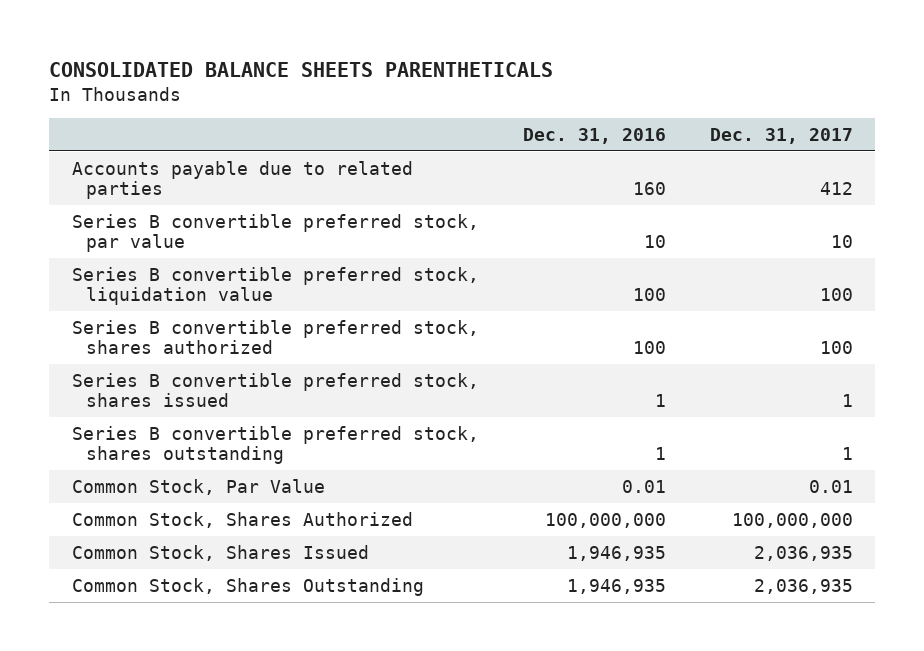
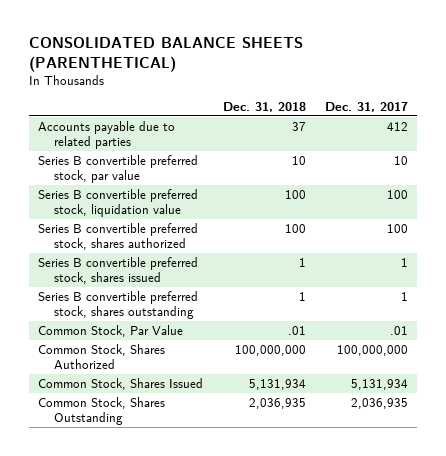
- CONSOLIDATED BALANCE SHEETS PARENTHETICALS
+ CONSOLIDATED BALANCE SHEETS (PARENTHETICAL)
- | Dec. 31, 2016 | Dec. 31, 2017
+ | Dec. 31, 2018 | Dec. 31, 2017
- Common Stock, Par Value | 0.01 | 0.01
+ Common Stock, Par Value | .01 | .01
- Common Stock, Shares Issued | 1,946,935 | 2,036,935
+ Common Stock, Shares Issued | 5,131,934 | 5,131,934

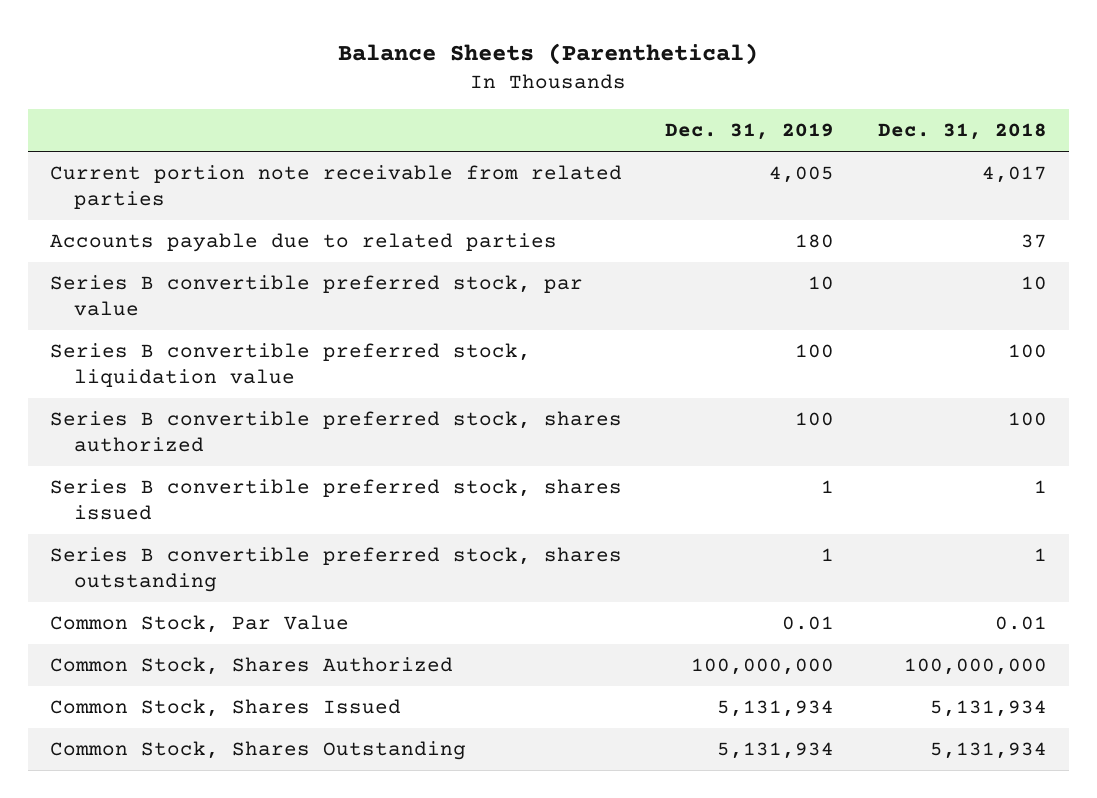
- CONSOLIDATED BALANCE SHEETS (PARENTHETICAL)
+ Balance Sheets (Parenthetical)
- | Dec. 31, 2018 | Dec. 31, 2017
+ | Dec. 31, 2019 | Dec. 31, 2018
+ Current portion note receivable from related parties | 4,005 | 4,017
- Common Stock, Par Value | .01 | .01
+ Common Stock, Par Value | 0.01 | 0.01
- Common Stock, Shares Outstanding | 2,036,935 | 2,036,935
+ Common Stock, Shares Outstanding | 5,131,934 | 5,131,934

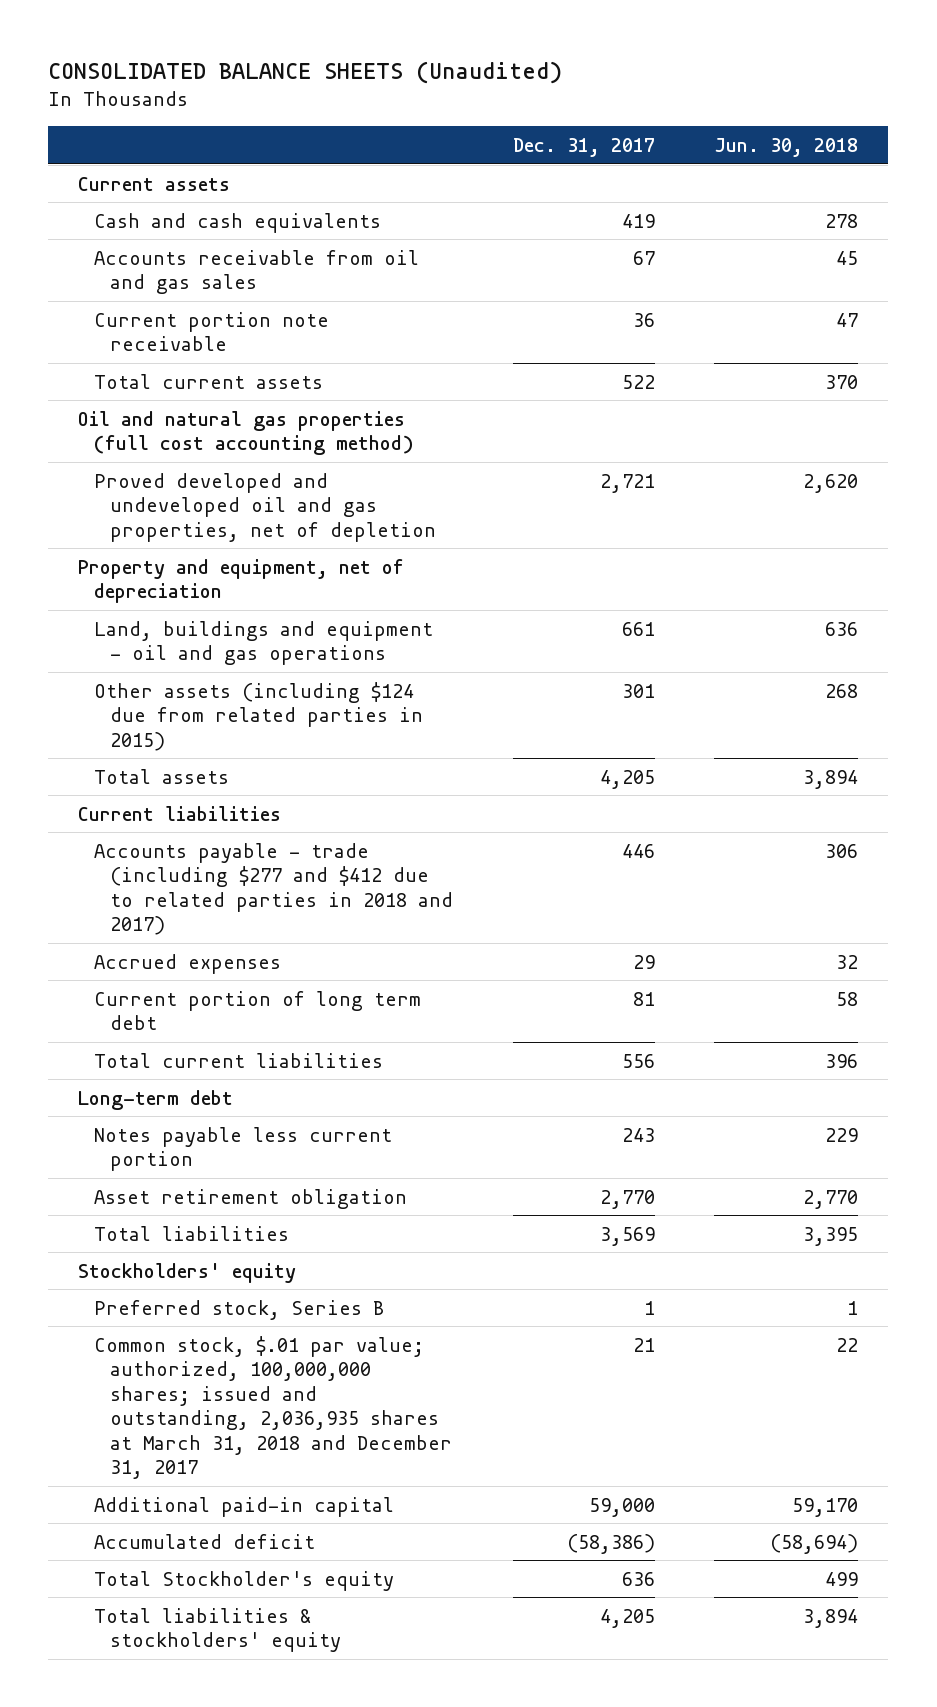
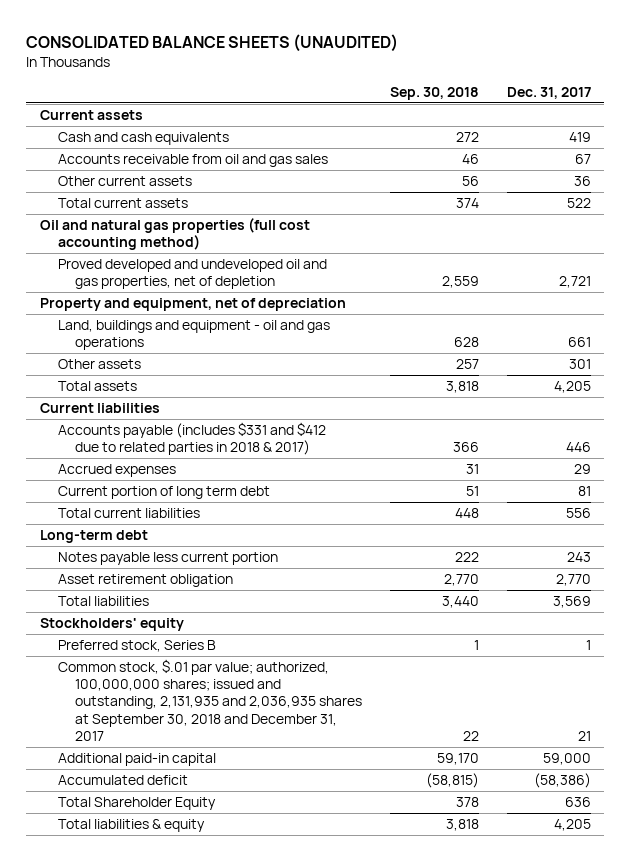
- CONSOLIDATED BALANCE SHEETS (Unaudited)
+ CONSOLIDATED BALANCE SHEETS (UNAUDITED)
- | Dec. 31, 2017 | Jun. 30, 2018
+ | Sep. 30, 2018 | Dec. 31, 2017
- Current portion note receivable | 36 | 47
+ Other current assets | 56 | 36
- Other assets (including $124 due from related parties in 2015) | 301 | 268
+ Other assets | 257 | 301
- Accounts payable - trade (including $277 and $412 due to related parties in 2018 and 2017) | 446 | 306
+ Accounts payable (includes $331 and $412 due to related parties in 2018 & 2017) | 366 | 446
- Common stock, $.01 par value; authorized, 100,000,000 shares; issued and outstanding, 2,036,935 shares at March 31, 2018 and December 31, 2017 | 21 | 22
+ Common stock, $.01 par value; authorized, 100,000,000 shares; issued and outstanding, 2,131,935 and 2,036,935 shares at September 30, 2018 and December 31, 2017 | 22 | 21
- Total Stockholder's equity | 636 | 499
- Total liabilities & stockholders' equity | 4,205 | 3,894
+ Total Shareholder Equity | 378 | 636
+ Total liabilities & equity | 3,818 | 4,205

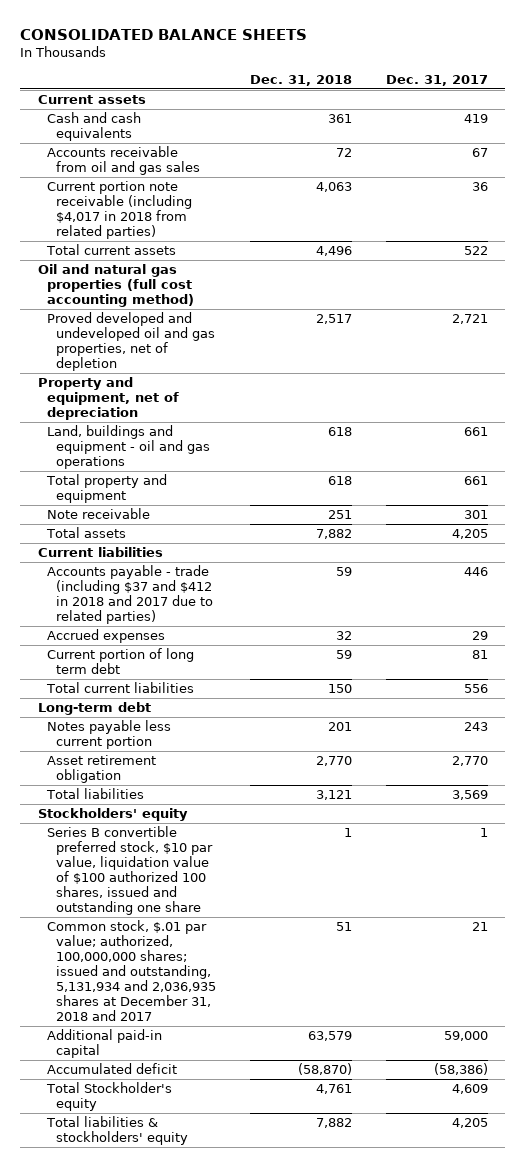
- CONSOLIDATED BALANCE SHEETS (UNAUDITED)
+ CONSOLIDATED BALANCE SHEETS
- | Sep. 30, 2018 | Dec. 31, 2017
+ | Dec. 31, 2018 | Dec. 31, 2017
- Other current assets | 56 | 36
+ Current portion note receivable (including $4,017 in 2018 from related parties) | 4,063 | 36
- Other assets | 257 | 301
+ Total property and equipment | 618 | 661
+ Note receivable | 251 | 301
- Accounts payable (includes $331 and $412 due to related parties in 2018 & 2017) | 366 | 446
+ Accounts payable - trade (including $37 and $412 in 2018 and 2017 due to related parties) | 59 | 446
- Preferred stock, Series B | 1 | 1
- Common stock, $.01 par value; authorized, 100,000,000 shares; issued and outstanding, 2,131,935 and 2,036,935 shares at September 30, 2018 and December 31, 2017 | 22 | 21
+ Series B convertible preferred stock, $10 par value, liquidation value of $100 authorized 100 shares, issued and outstanding one share | 1 | 1
+ Common stock, $.01 par value; authorized, 100,000,000 shares; issued and outstanding, 5,131,934 and 2,036,935 shares at December 31, 2018 and 2017 | 51 | 21
- Total Shareholder Equity | 378 | 636
- Total liabilities & equity | 3,818 | 4,205
+ Total Stockholder's equity | 4,761 | 4,609
+ Total liabilities & stockholders' equity | 7,882 | 4,205

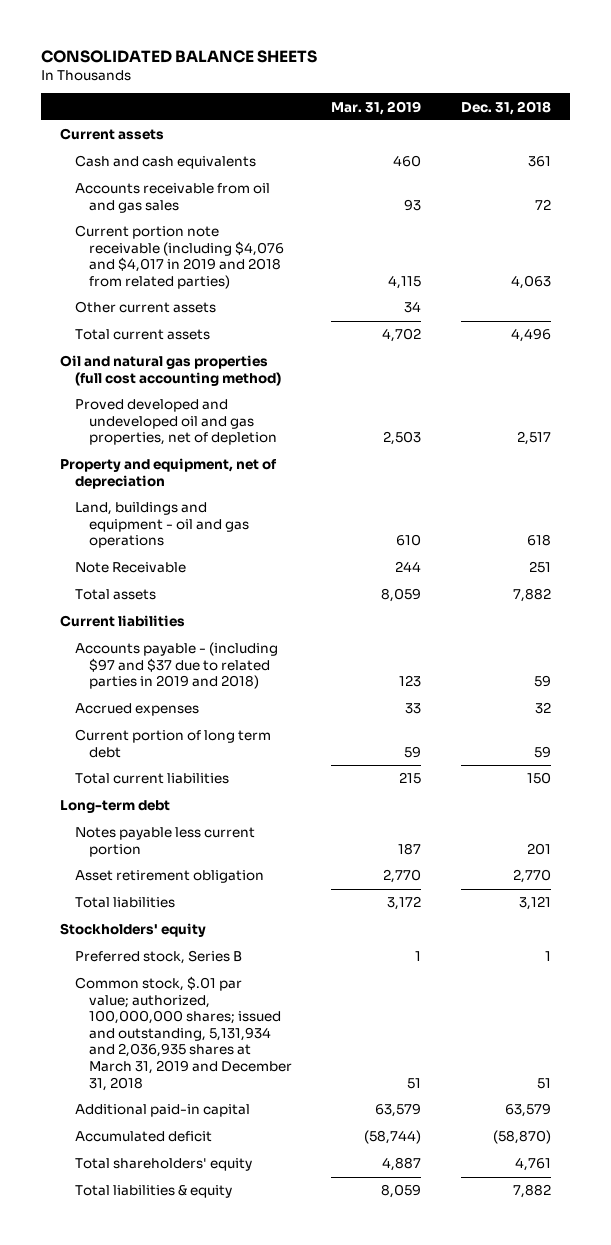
- | Dec. 31, 2018 | Dec. 31, 2017
+ | Mar. 31, 2019 | Dec. 31, 2018
- Current portion note receivable (including $4,017 in 2018 from related parties) | 4,063 | 36
+ Current portion note receivable (including $4,076 and $4,017 in 2019 and 2018 from related parties) | 4,115 | 4,063
+ Other current assets | 34 |
- Total property and equipment | 618 | 661
- Note receivable | 251 | 301
+ Note Receivable | 244 | 251
- Accounts payable - trade (including $37 and $412 in 2018 and 2017 due to related parties) | 59 | 446
+ Accounts payable - (including $97 and $37 due to related parties in 2019 and 2018) | 123 | 59
- Series B convertible preferred stock, $10 par value, liquidation value of $100 authorized 100 shares, issued and outstanding one share | 1 | 1
- Common stock, $.01 par value; authorized, 100,000,000 shares; issued and outstanding, 5,131,934 and 2,036,935 shares at December 31, 2018 and 2017 | 51 | 21
+ Preferred stock, Series B | 1 | 1
+ Common stock, $.01 par value; authorized, 100,000,000 shares; issued and outstanding, 5,131,934 and 2,036,935 shares at March 31, 2019 and December 31, 2018 | 51 | 51
- Total Stockholder's equity | 4,761 | 4,609
- Total liabilities & stockholders' equity | 7,882 | 4,205
+ Total shareholders' equity | 4,887 | 4,761
+ Total liabilities & equity | 8,059 | 7,882

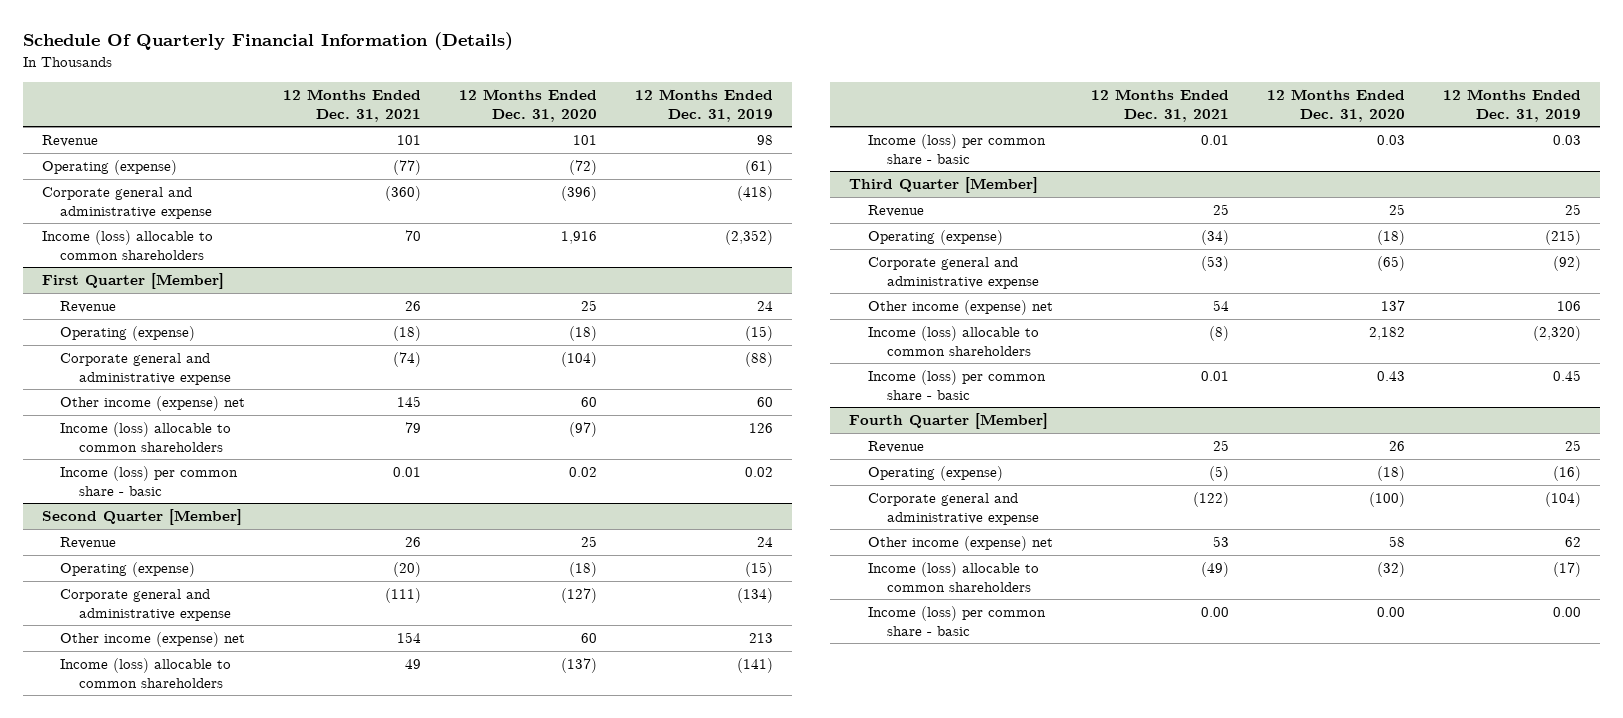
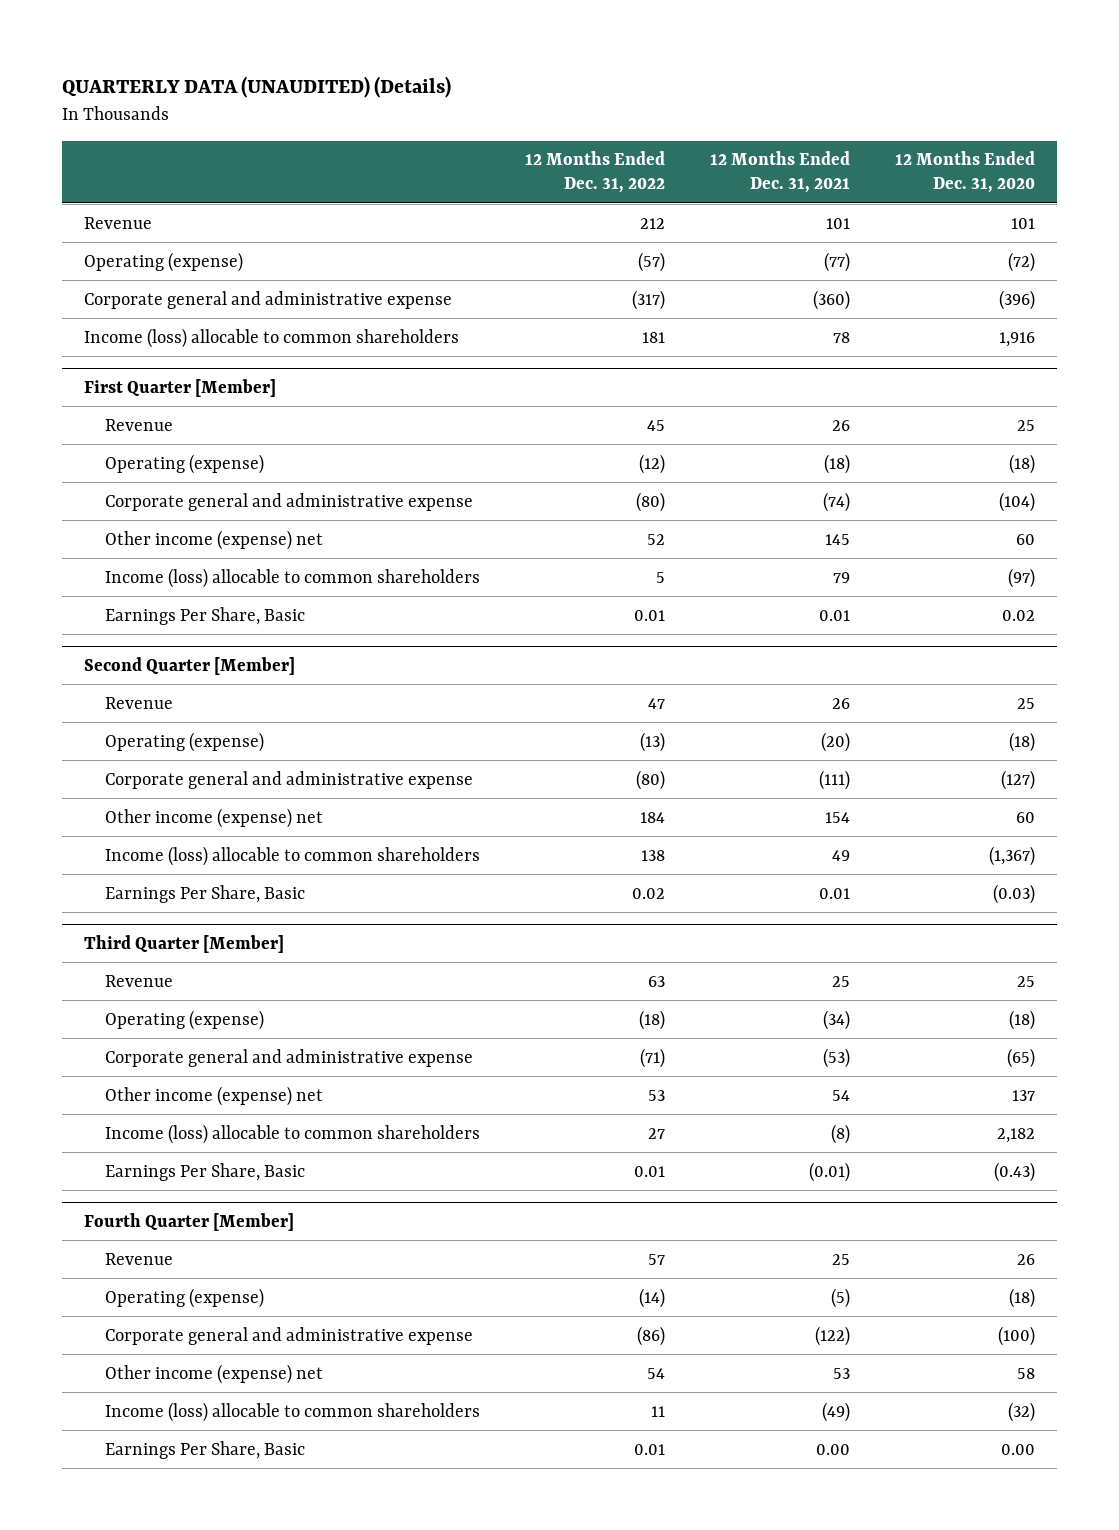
- Schedule Of Quarterly Financial Information (Details)
+ QUARTERLY DATA (UNAUDITED) (Details)
- | 12 Months Ended Dec. 31, 2021 | 12 Months Ended Dec. 31, 2020 | 12 Months Ended Dec. 31, 2019
+ | 12 Months Ended Dec. 31, 2022 | 12 Months Ended Dec. 31, 2021 | 12 Months Ended Dec. 31, 2020
- Income (loss) allocable to common shareholders | 70 | 1,916 | (2,352)
+ Income (loss) allocable to common shareholders | 181 | 78 | 1,916
@ First Quarter [Member]
- Income (loss) per common share - basic | 0.01 | 0.02 | 0.02
+ Earnings Per Share, Basic | 0.01 | 0.01 | 0.02
@ Second Quarter [Member]
- Income (loss) allocable to common shareholders | 49 | (137) | (141)
- Income (loss) per common share - basic | 0.01 | 0.03 | 0.03
+ Income (loss) allocable to common shareholders | 138 | 49 | (1,367)
+ Earnings Per Share, Basic | 0.02 | 0.01 | (0.03)
@ Third Quarter [Member]
- Income (loss) per common share - basic | 0.01 | 0.43 | 0.45
+ Earnings Per Share, Basic | 0.01 | (0.01) | (0.43)
@ Fourth Quarter [Member]
- Income (loss) per common share - basic | 0.00 | 0.00 | 0.00
+ Earnings Per Share, Basic | 0.01 | 0.00 | 0.00

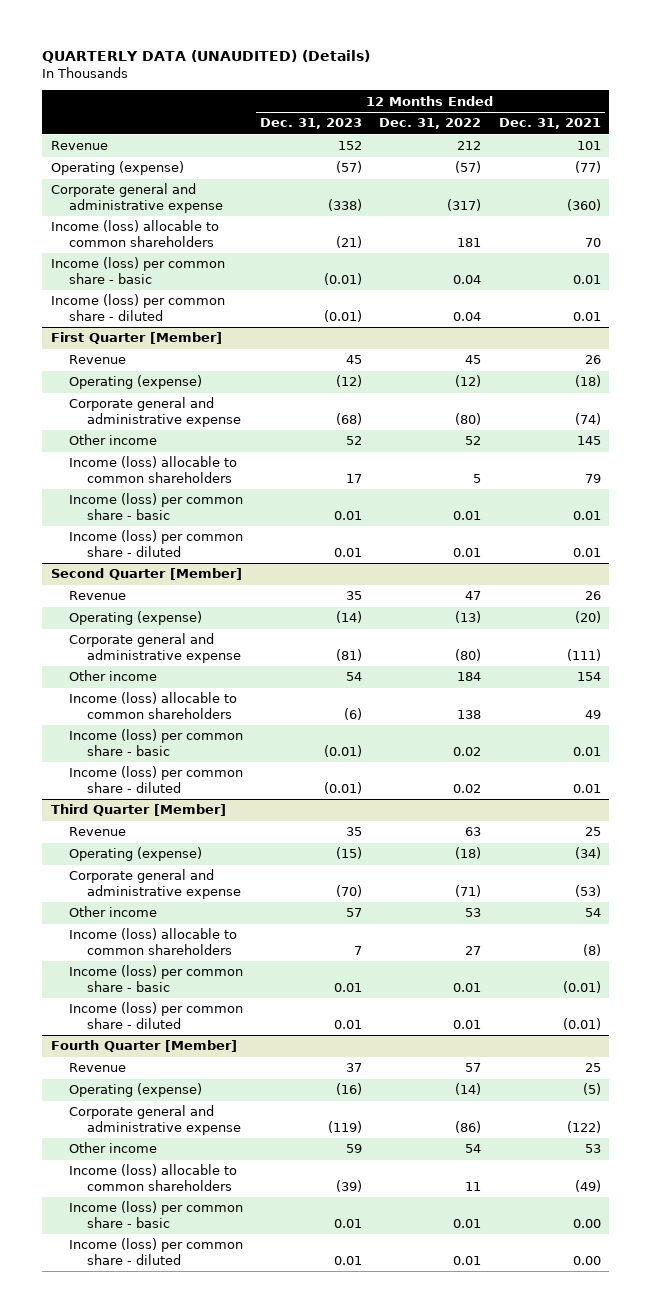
- | 12 Months Ended Dec. 31, 2022 | 12 Months Ended Dec. 31, 2021 | 12 Months Ended Dec. 31, 2020
+ | 12 Months Ended Dec. 31, 2023 | 12 Months Ended Dec. 31, 2022 | 12 Months Ended Dec. 31, 2021
- Income (loss) allocable to common shareholders | 181 | 78 | 1,916
+ Income (loss) allocable to common shareholders | (21) | 181 | 70
+ Income (loss) per common share - basic | (0.01) | 0.04 | 0.01
+ Income (loss) per common share - diluted | (0.01) | 0.04 | 0.01
@ First Quarter [Member]
- Other income (expense) net | 52 | 145 | 60
+ Other income | 52 | 52 | 145
- Earnings Per Share, Basic | 0.01 | 0.01 | 0.02
+ Income (loss) per common share - basic | 0.01 | 0.01 | 0.01
+ Income (loss) per common share - diluted | 0.01 | 0.01 | 0.01
@ Second Quarter [Member]
- Other income (expense) net | 184 | 154 | 60
+ Other income | 54 | 184 | 154
- Earnings Per Share, Basic | 0.02 | 0.01 | (0.03)
+ Income (loss) per common share - basic | (0.01) | 0.02 | 0.01
+ Income (loss) per common share - diluted | (0.01) | 0.02 | 0.01
@ Third Quarter [Member]
- Other income (expense) net | 53 | 54 | 137
+ Other income | 57 | 53 | 54
- Earnings Per Share, Basic | 0.01 | (0.01) | (0.43)
+ Income (loss) per common share - basic | 0.01 | 0.01 | (0.01)
+ Income (loss) per common share - diluted | 0.01 | 0.01 | (0.01)
@ Fourth Quarter [Member]
- Other income (expense) net | 54 | 53 | 58
+ Other income | 59 | 54 | 53
- Earnings Per Share, Basic | 0.01 | 0.00 | 0.00
+ Income (loss) per common share - basic | 0.01 | 0.01 | 0.00
+ Income (loss) per common share - diluted | 0.01 | 0.01 | 0.00

